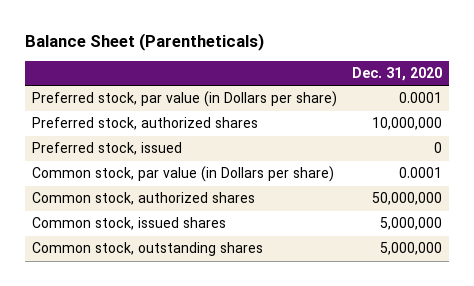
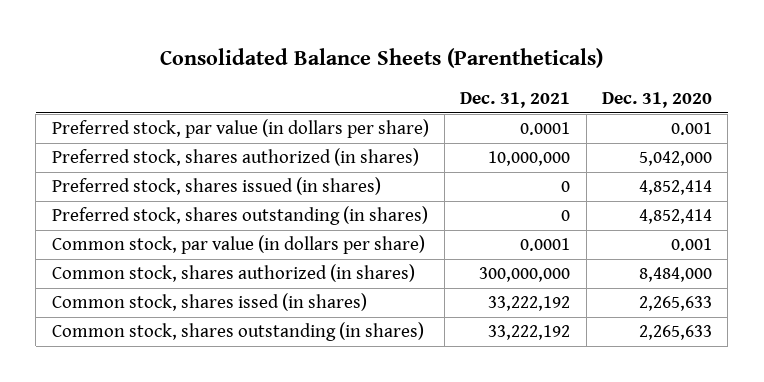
- Balance Sheet (Parentheticals)
+ Consolidated Balance Sheets (Parentheticals)
- | Dec. 31, 2020
+ | Dec. 31, 2021 | Dec. 31, 2020
- Preferred stock, par value (in Dollars per share) | 0.0001
- Preferred stock, authorized shares | 10,000,000
- Preferred stock, issued | 0
- Common stock, par value (in Dollars per share) | 0.0001
- Common stock, authorized shares | 50,000,000
- Common stock, issued shares | 5,000,000
- Common stock, outstanding shares | 5,000,000
+ Preferred stock, par value (in dollars per share) | 0.0001 | 0.001
+ Preferred stock, shares authorized (in shares) | 10,000,000 | 5,042,000
+ Preferred stock, shares issued (in shares) | 0 | 4,852,414
+ Preferred stock, shares outstanding (in shares) | 0 | 4,852,414
+ Common stock, par value (in dollars per share) | 0.0001 | 0.001
+ Common stock, shares authorized (in shares) | 300,000,000 | 8,484,000
+ Common stock, shares issed (in shares) | 33,222,192 | 2,265,633
+ Common stock, shares outstanding (in shares) | 33,222,192 | 2,265,633

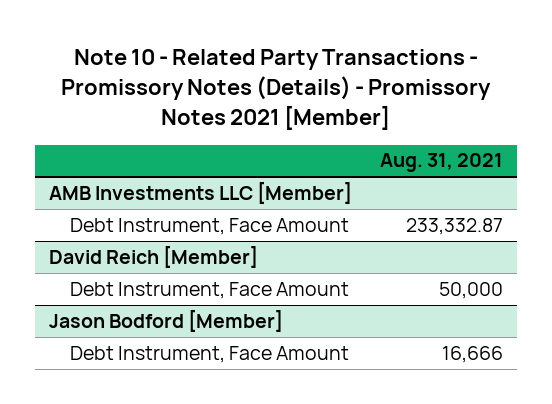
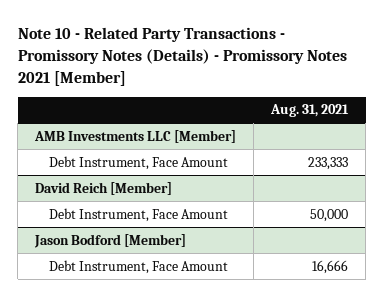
@ AMB Investments LLC [Member]
- Debt Instrument, Face Amount | 233,332.87
+ Debt Instrument, Face Amount | 233,333

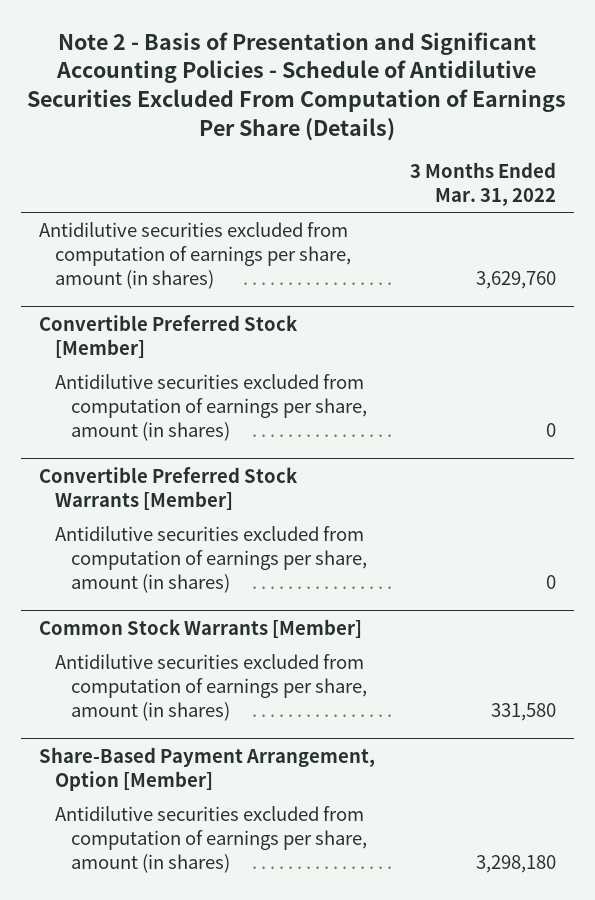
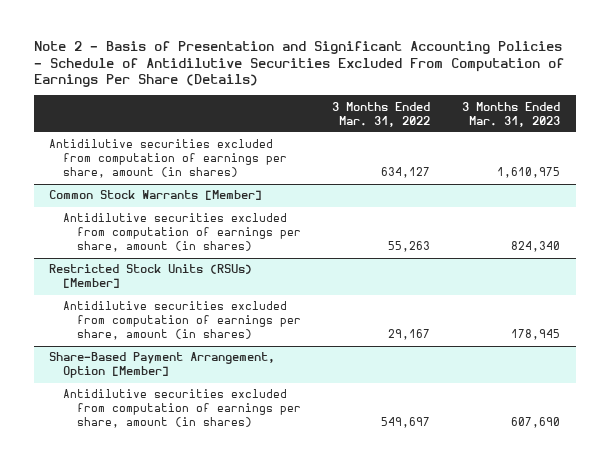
- | 3 Months Ended Mar. 31, 2022
+ | 3 Months Ended Mar. 31, 2022 | 3 Months Ended Mar. 31, 2023
- Antidilutive securities excluded from computation of earnings per share, amount (in shares) | 3,629,760
- Convertible Preferred Stock [Member]
- Antidilutive securities excluded from computation of earnings per share, amount (in shares) | 0
- Convertible Preferred Stock Warrants [Member]
- Antidilutive securities excluded from computation of earnings per share, amount (in shares) | 0
+ Antidilutive securities excluded from computation of earnings per share, amount (in shares) | 634,127 | 1,610,975
@ Common Stock Warrants [Member]
- Antidilutive securities excluded from computation of earnings per share, amount (in shares) | 331,580
+ Antidilutive securities excluded from computation of earnings per share, amount (in shares) | 55,263 | 824,340
+ Restricted Stock Units (RSUs) [Member]
+ Antidilutive securities excluded from computation of earnings per share, amount (in shares) | 29,167 | 178,945
@ Share-Based Payment Arrangement, Option [Member]
- Antidilutive securities excluded from computation of earnings per share, amount (in shares) | 3,298,180
+ Antidilutive securities excluded from computation of earnings per share, amount (in shares) | 549,697 | 607,690

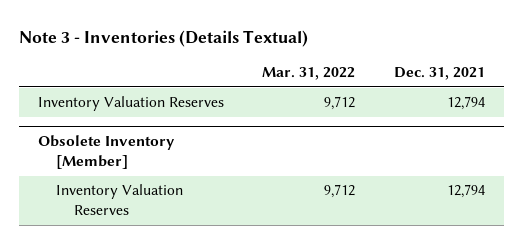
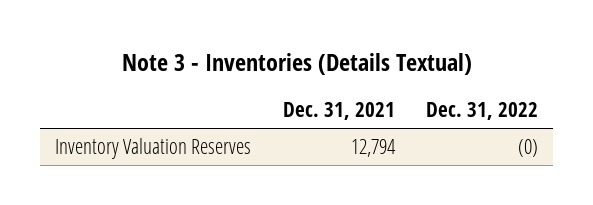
- | Mar. 31, 2022 | Dec. 31, 2021
+ | Dec. 31, 2021 | Dec. 31, 2022
- Obsolete Inventory [Member]
- Inventory Valuation Reserves | 9,712 | 12,794

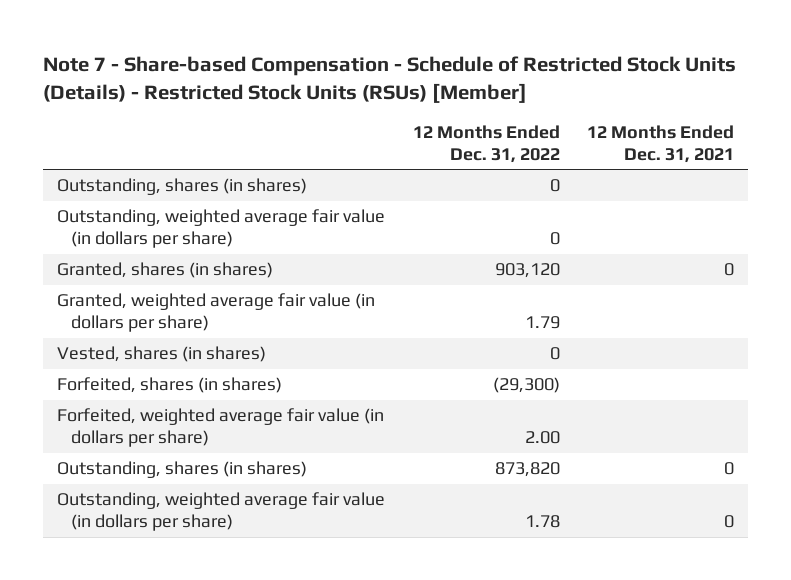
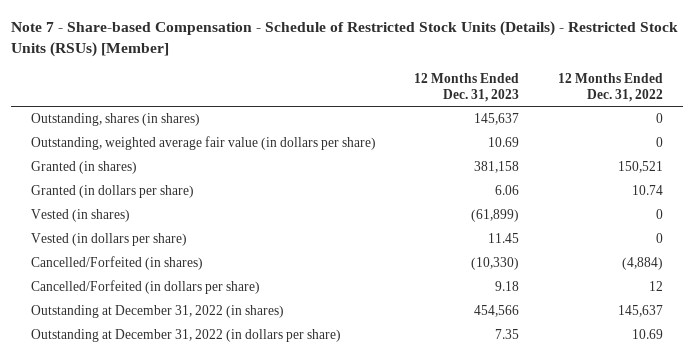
- | 12 Months Ended Dec. 31, 2022 | 12 Months Ended Dec. 31, 2021
+ | 12 Months Ended Dec. 31, 2023 | 12 Months Ended Dec. 31, 2022
- Granted, shares (in shares) | 903,120 | 0
- Granted, weighted average fair value (in dollars per share) | 1.79 |
- Vested, shares (in shares) | 0 |
- Forfeited, shares (in shares) | (29,300) |
- Forfeited, weighted average fair value (in dollars per share) | 2.00 |
- Outstanding, shares (in shares) | 873,820 | 0
- Outstanding, weighted average fair value (in dollars per share) | 1.78 | 0
+ Granted (in shares) | 381,158 | 150,521
+ Granted (in dollars per share) | 6.06 | 10.74
+ Vested (in shares) | (61,899) | 0
+ Vested (in dollars per share) | 11.45 | 0
+ Cancelled/Forfeited (in shares) | (10,330) | (4,884)
+ Cancelled/Forfeited (in dollars per share) | 9.18 | 12
+ Outstanding at December 31, 2022 (in shares) | 454,566 | 145,637
+ Outstanding at December 31, 2022 (in dollars per share) | 7.35 | 10.69

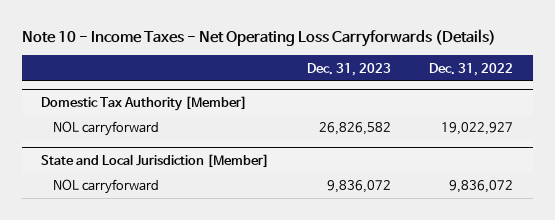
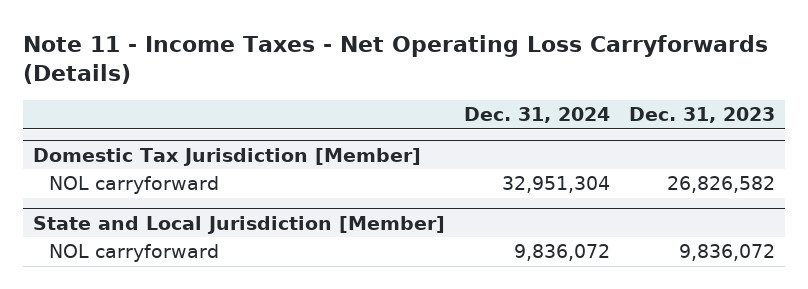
- Note 10 - Income Taxes - Net Operating Loss Carryforwards (Details)
+ Note 11 - Income Taxes - Net Operating Loss Carryforwards (Details)
- | Dec. 31, 2023 | Dec. 31, 2022
+ | Dec. 31, 2024 | Dec. 31, 2023
- Domestic Tax Authority [Member]
+ Domestic Tax Jurisdiction [Member]

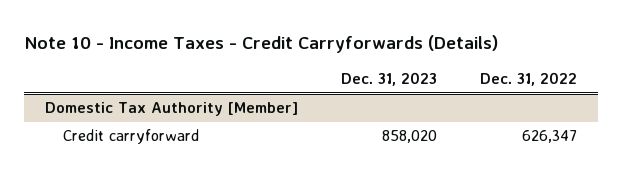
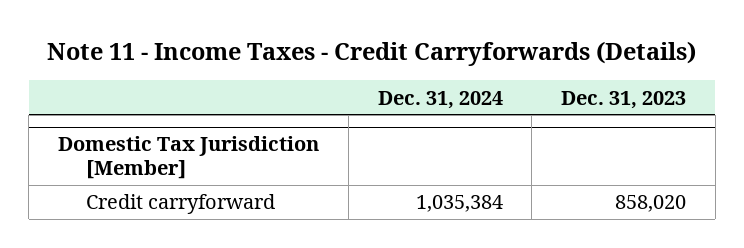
- Note 10 - Income Taxes - Credit Carryforwards (Details)
+ Note 11 - Income Taxes - Credit Carryforwards (Details)
- | Dec. 31, 2023 | Dec. 31, 2022
+ | Dec. 31, 2024 | Dec. 31, 2023
- Domestic Tax Authority [Member]
+ Domestic Tax Jurisdiction [Member]

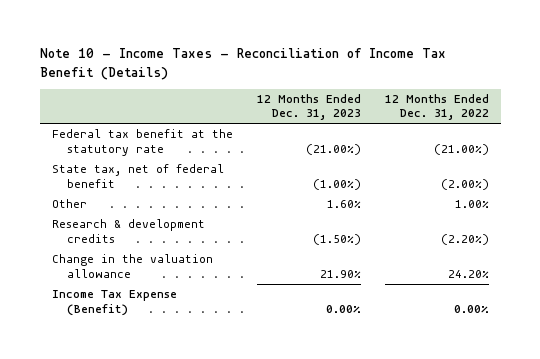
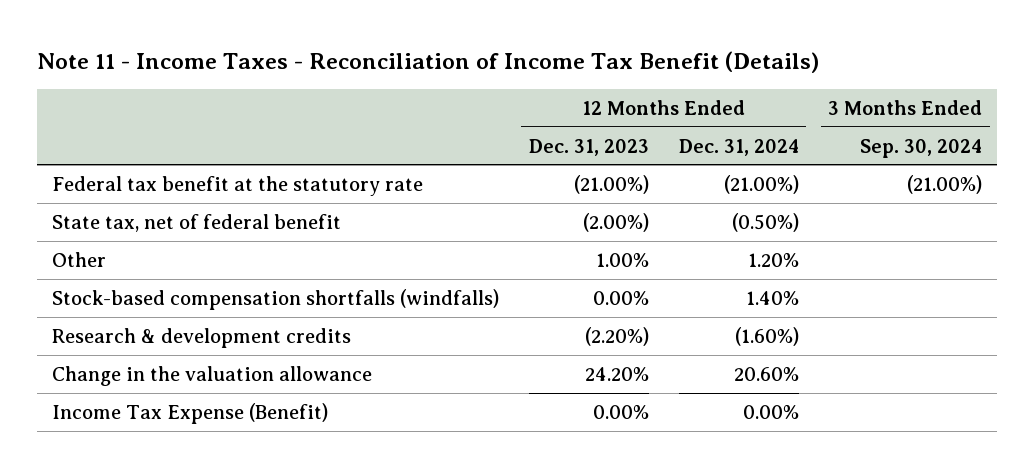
- Note 10 - Income Taxes - Reconciliation of Income Tax Benefit (Details)
+ Note 11 - Income Taxes - Reconciliation of Income Tax Benefit (Details)
- | 12 Months Ended Dec. 31, 2023 | 12 Months Ended Dec. 31, 2022
+ | 12 Months Ended Dec. 31, 2023 | 12 Months Ended Dec. 31, 2024 | 3 Months Ended Sep. 30, 2024
- State tax, net of federal benefit | (1.00%) | (2.00%)
- Other | 1.60% | 1.00%
- Research & development credits | (1.50%) | (2.20%)
- Change in the valuation allowance | 21.90% | 24.20%
+ State tax, net of federal benefit | (2.00%) | (0.50%) |
+ Other | 1.00% | 1.20% |
+ Stock-based compensation shortfalls (windfalls) | 0.00% | 1.40% |
+ Research & development credits | (2.20%) | (1.60%) |
+ Change in the valuation allowance | 24.20% | 20.60% |

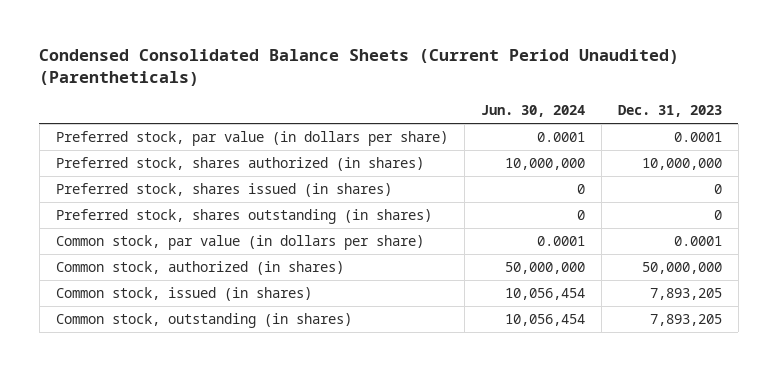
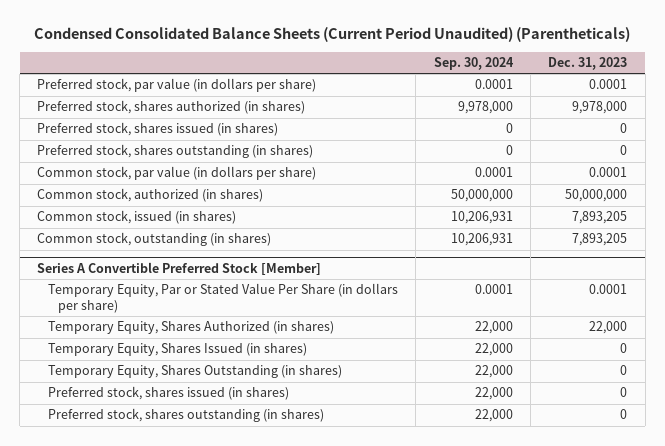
- | Jun. 30, 2024 | Dec. 31, 2023
+ | Sep. 30, 2024 | Dec. 31, 2023
- Preferred stock, shares authorized (in shares) | 10,000,000 | 10,000,000
+ Preferred stock, shares authorized (in shares) | 9,978,000 | 9,978,000
+ Series A Convertible Preferred Stock [Member]
+ Temporary Equity, Par or Stated Value Per Share (in dollars per share) | 0.0001 | 0.0001
+ Temporary Equity, Shares Authorized (in shares) | 22,000 | 22,000
+ Temporary Equity, Shares Issued (in shares) | 22,000 | 0
+ Temporary Equity, Shares Outstanding (in shares) | 22,000 | 0
+ Preferred stock, shares issued (in shares) | 22,000 | 0
+ Preferred stock, shares outstanding (in shares) | 22,000 | 0

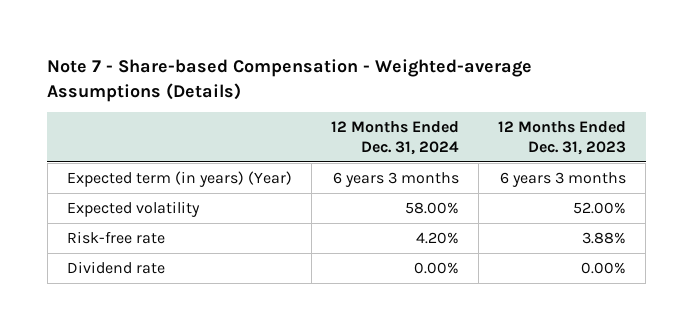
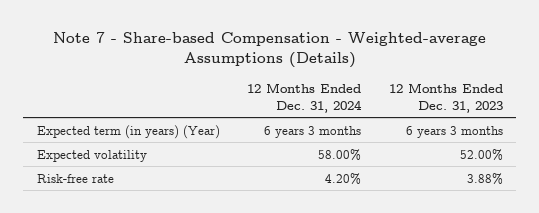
- Dividend rate | 0.00% | 0.00%

